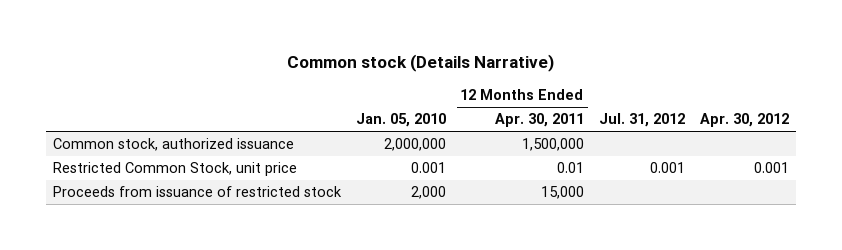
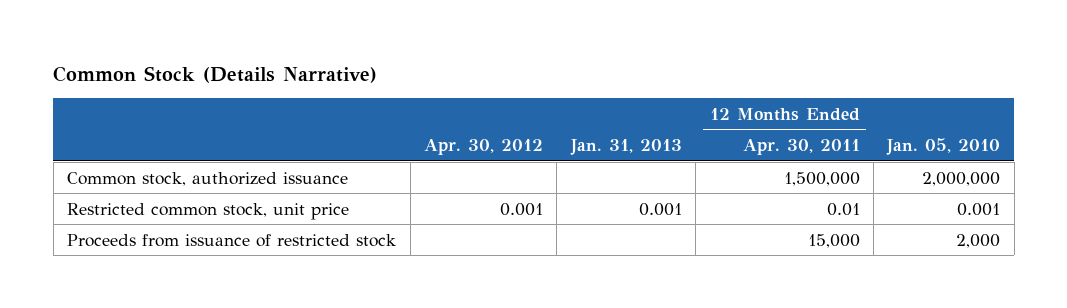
- Common stock (Details Narrative)
+ Common Stock (Details Narrative)
- | Jan. 05, 2010 | 12 Months Ended Apr. 30, 2011 | Jul. 31, 2012 | Apr. 30, 2012
+ | Apr. 30, 2012 | Jan. 31, 2013 | 12 Months Ended Apr. 30, 2011 | Jan. 05, 2010
- Restricted Common Stock, unit price | 0.001 | 0.01 | 0.001 | 0.001
+ Restricted common stock, unit price | 0.001 | 0.001 | 0.01 | 0.001

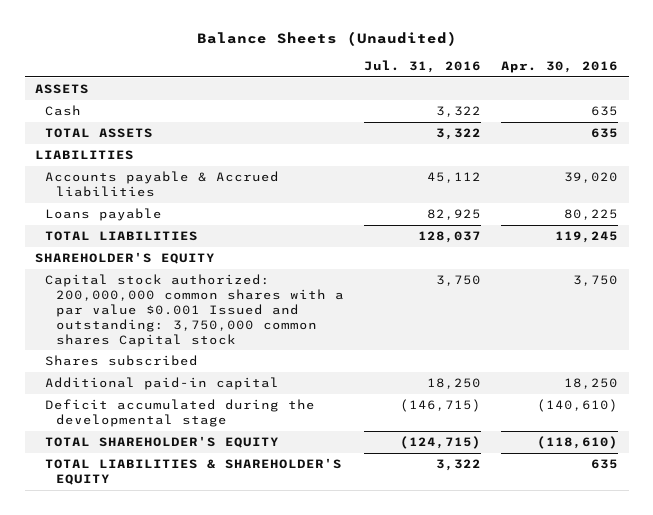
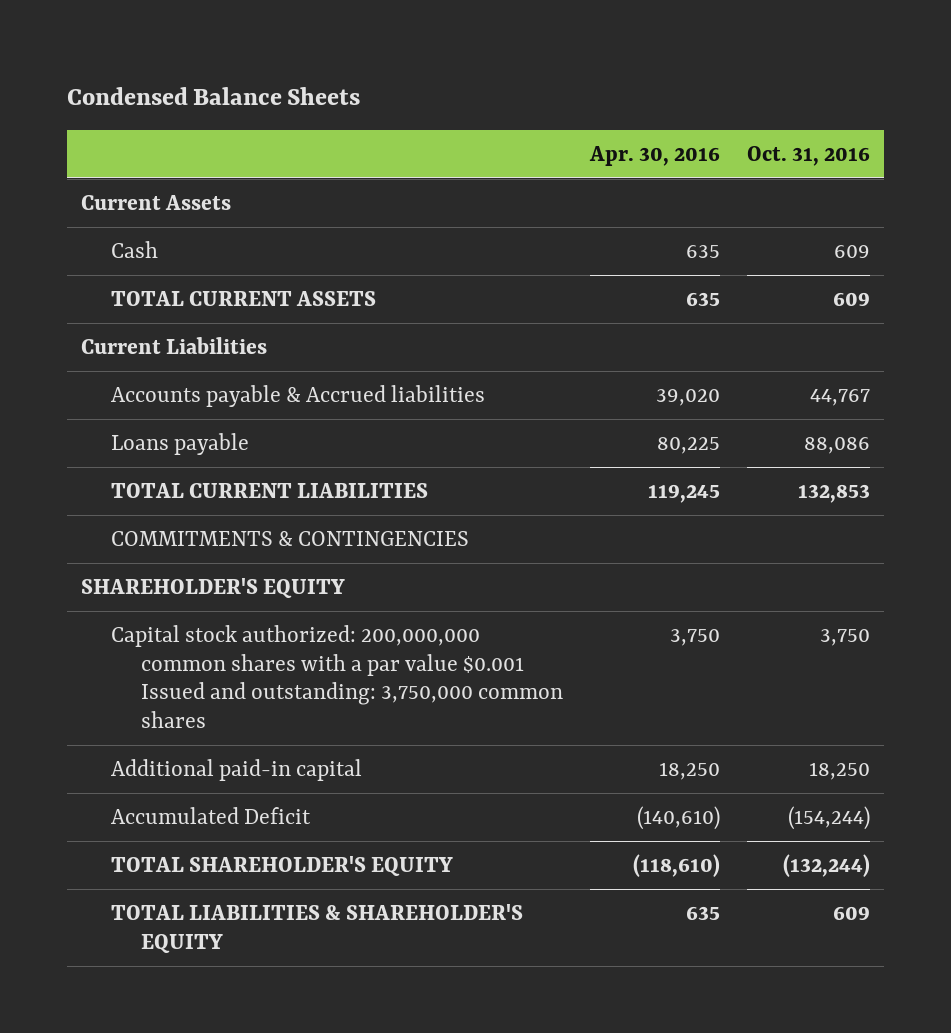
- Balance Sheets (Unaudited)
+ Condensed Balance Sheets
- | Jul. 31, 2016 | Apr. 30, 2016
+ | Apr. 30, 2016 | Oct. 31, 2016
- ASSETS
+ Current Assets
- TOTAL ASSETS | 3,322 | 635
- LIABILITIES
+ TOTAL CURRENT ASSETS | 635 | 609
+ Current Liabilities
- TOTAL LIABILITIES | 128,037 | 119,245
+ TOTAL CURRENT LIABILITIES | 119,245 | 132,853
+ COMMITMENTS & CONTINGENCIES
- Capital stock authorized: 200,000,000 common shares with a par value $0.001 Issued and outstanding: 3,750,000 common shares Capital stock | 3,750 | 3,750
- Shares subscribed
+ Capital stock authorized: 200,000,000 common shares with a par value $0.001 Issued and outstanding: 3,750,000 common shares | 3,750 | 3,750
- Deficit accumulated during the developmental stage | (146,715) | (140,610)
+ Accumulated Deficit | (140,610) | (154,244)

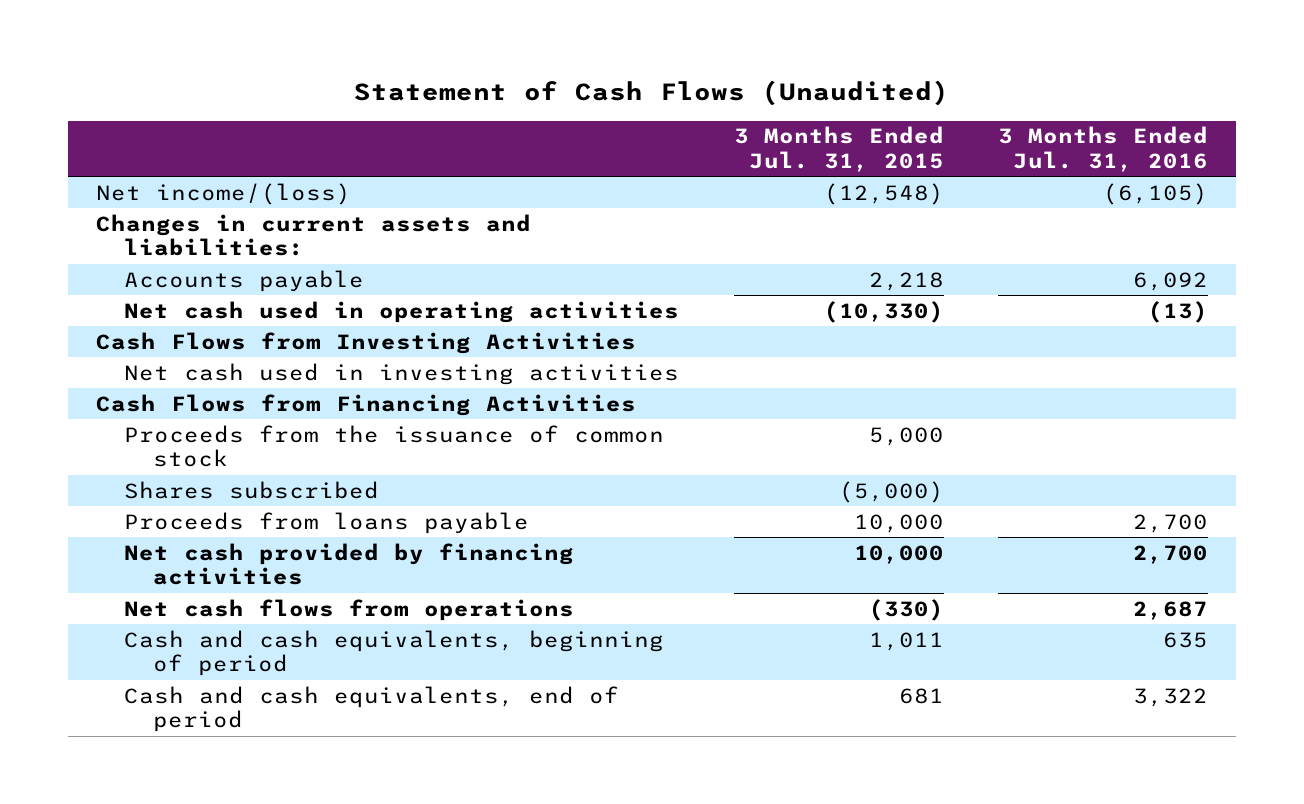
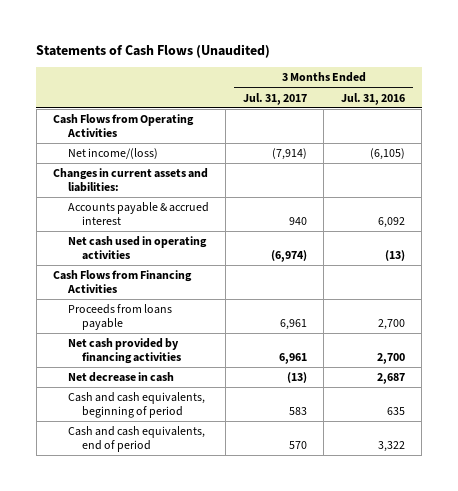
- Statement of Cash Flows (Unaudited)
+ Statements of Cash Flows (Unaudited)
- | 3 Months Ended Jul. 31, 2015 | 3 Months Ended Jul. 31, 2016
+ | 3 Months Ended Jul. 31, 2017 | 3 Months Ended Jul. 31, 2016
+ Cash Flows from Operating Activities
- Accounts payable | 2,218 | 6,092
+ Accounts payable & accrued interest | 940 | 6,092
- Cash Flows from Investing Activities
- Net cash used in investing activities
- Proceeds from the issuance of common stock | 5,000 |
- Shares subscribed | (5,000) |
- Net cash flows from operations | (330) | 2,687
+ Net decrease in cash | (13) | 2,687

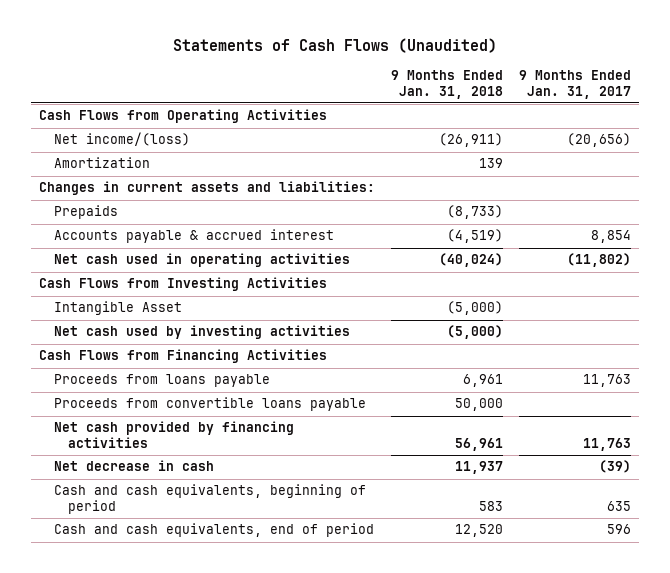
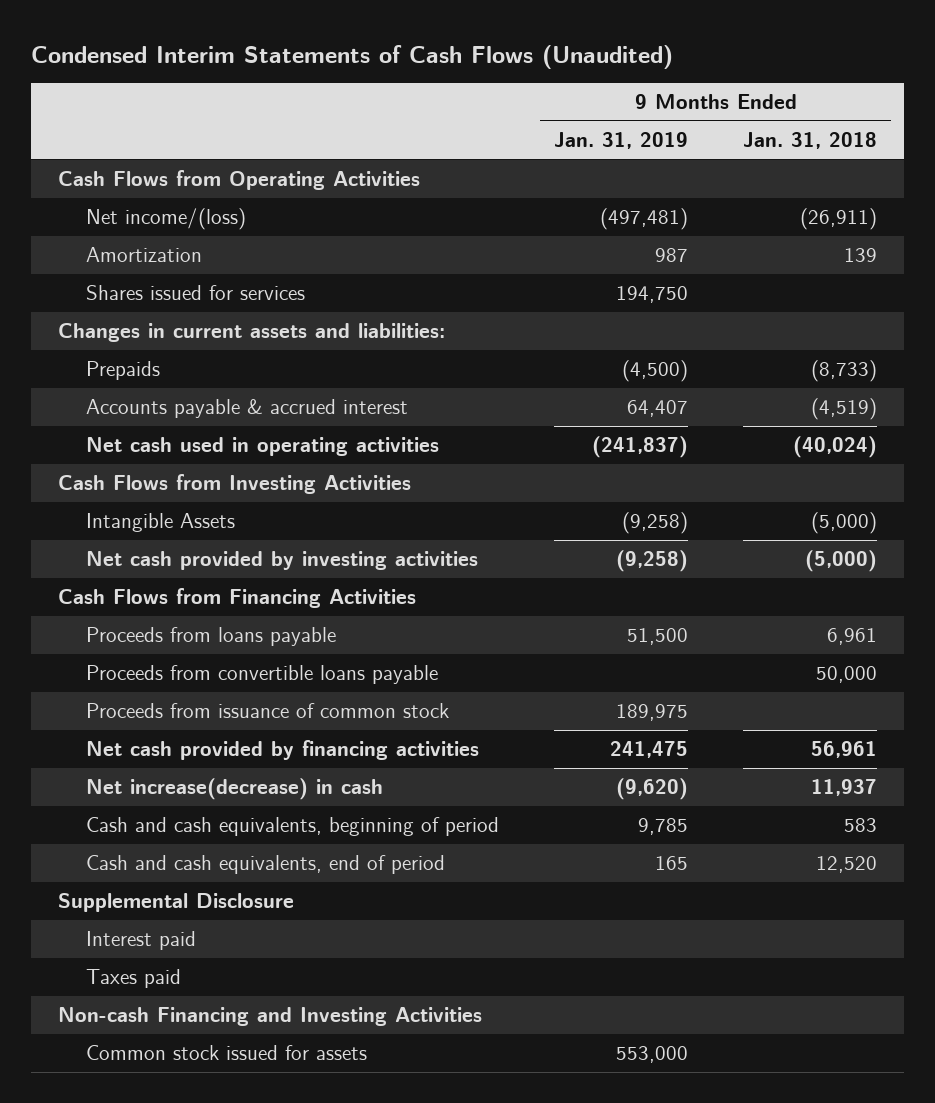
- Statements of Cash Flows (Unaudited)
+ Condensed Interim Statements of Cash Flows (Unaudited)
- | 9 Months Ended Jan. 31, 2018 | 9 Months Ended Jan. 31, 2017
+ | 9 Months Ended Jan. 31, 2019 | 9 Months Ended Jan. 31, 2018
+ Shares issued for services | 194,750 |
- Intangible Asset | (5,000) |
- Net cash used by investing activities | (5,000) |
+ Intangible Assets | (9,258) | (5,000)
+ Net cash provided by investing activities | (9,258) | (5,000)
+ Proceeds from issuance of common stock | 189,975 |
- Net decrease in cash | 11,937 | (39)
+ Net increase(decrease) in cash | (9,620) | 11,937
+ Supplemental Disclosure
+ Interest paid
+ Taxes paid
+ Non-cash Financing and Investing Activities
+ Common stock issued for assets | 553,000 |

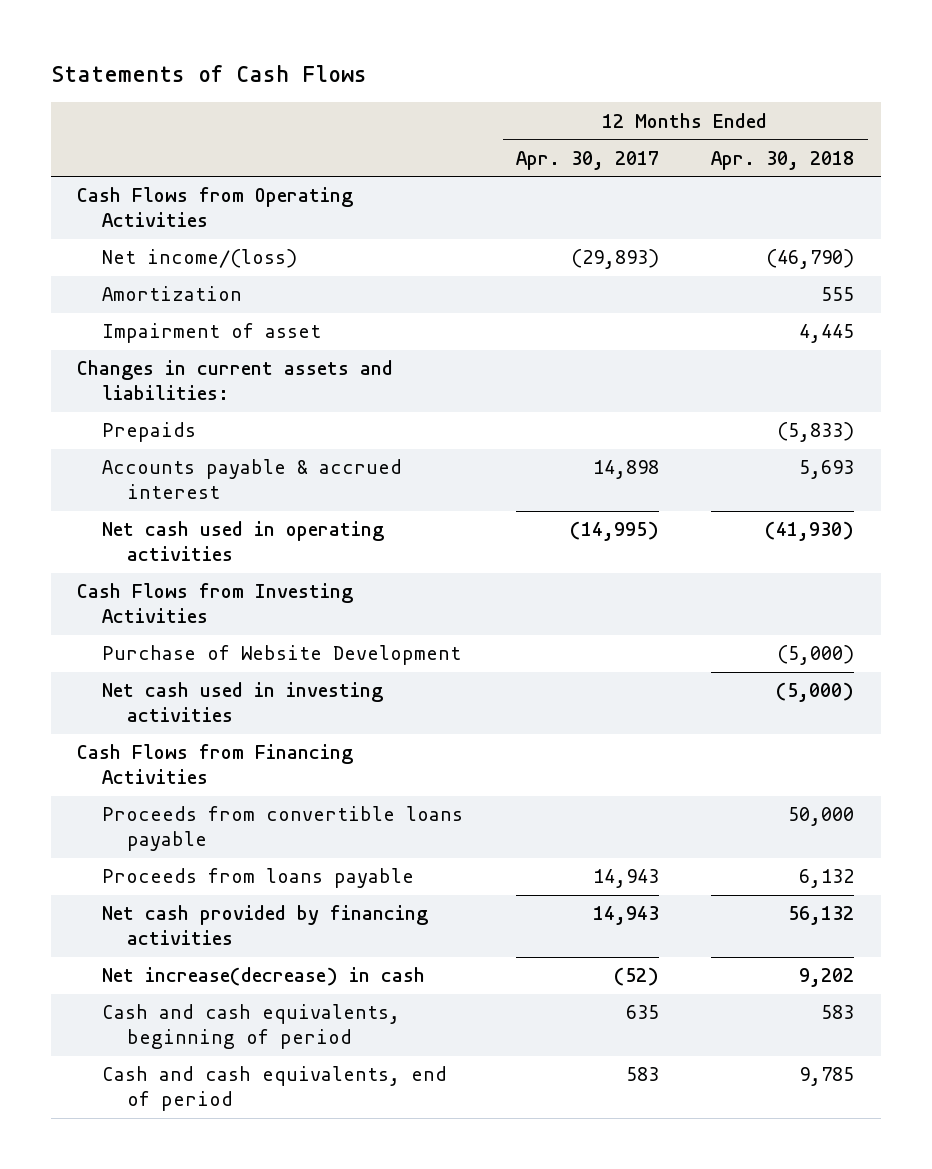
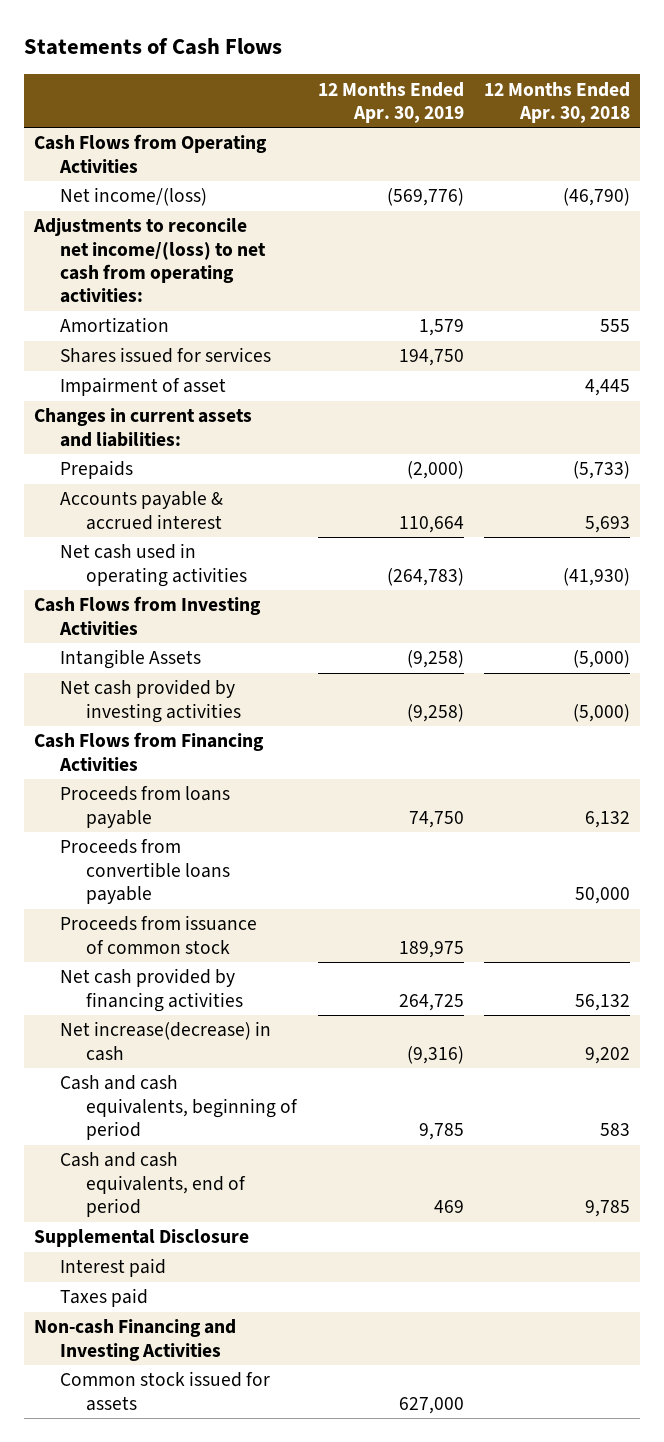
- | 12 Months Ended Apr. 30, 2017 | 12 Months Ended Apr. 30, 2018
+ | 12 Months Ended Apr. 30, 2019 | 12 Months Ended Apr. 30, 2018
+ Adjustments to reconcile net income/(loss) to net cash from operating activities:
+ Shares issued for services | 194,750 |
- Prepaids | | (5,833)
+ Prepaids | (2,000) | (5,733)
- Purchase of Website Development | | (5,000)
- Net cash used in investing activities | | (5,000)
+ Intangible Assets | (9,258) | (5,000)
+ Net cash provided by investing activities | (9,258) | (5,000)
moved down: Proceeds from convertible loans payable | | 50,000
+ Proceeds from issuance of common stock | 189,975 |
+ Supplemental Disclosure
+ Interest paid
+ Taxes paid
+ Non-cash Financing and Investing Activities
+ Common stock issued for assets | 627,000 |

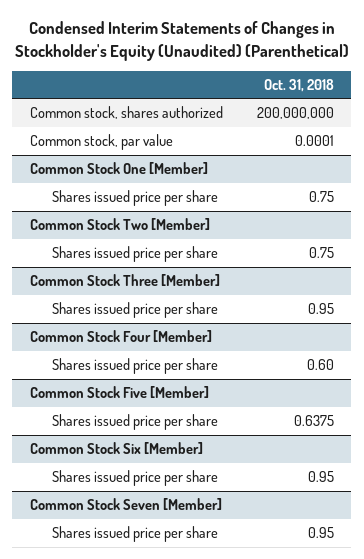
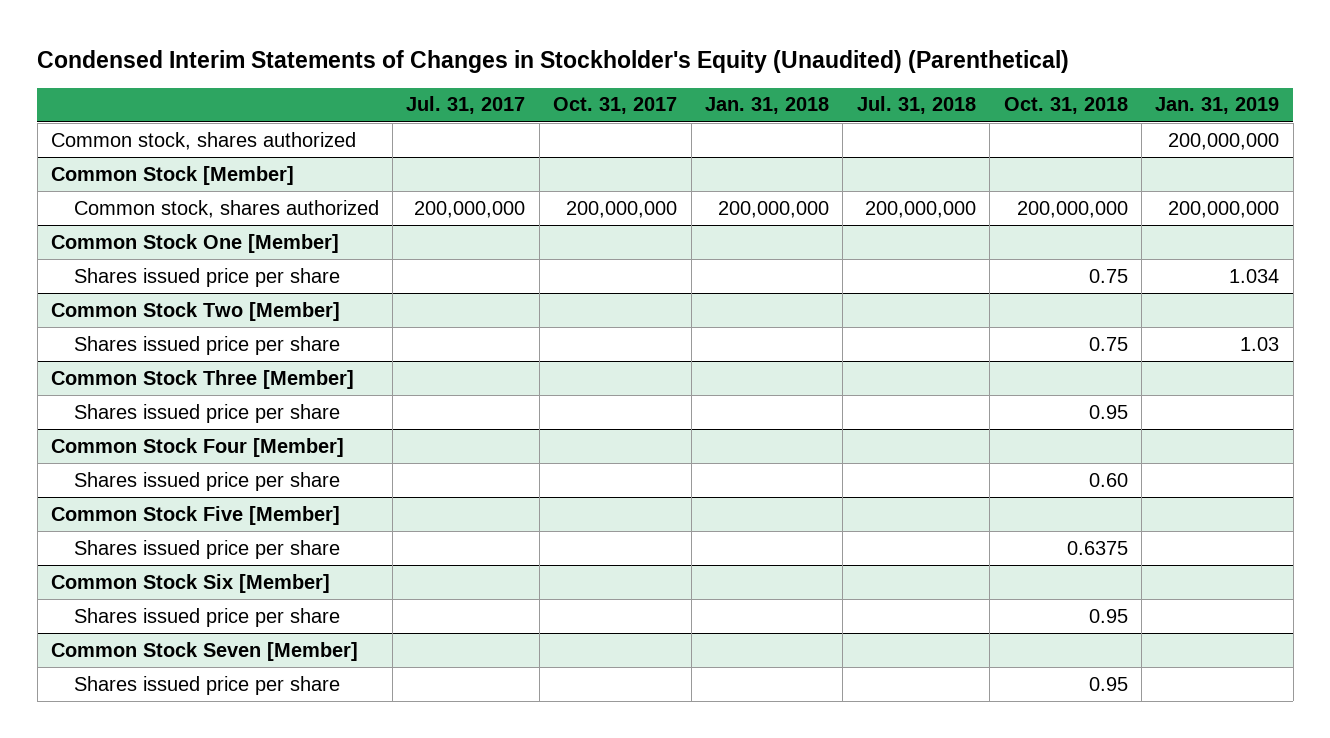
- | Oct. 31, 2018
+ | Jul. 31, 2017 | Oct. 31, 2017 | Jan. 31, 2018 | Jul. 31, 2018 | Oct. 31, 2018 | Jan. 31, 2019
+ Common stock, shares authorized | | | | | | 200,000,000
+ Common Stock [Member]
- Common stock, par value | 0.0001

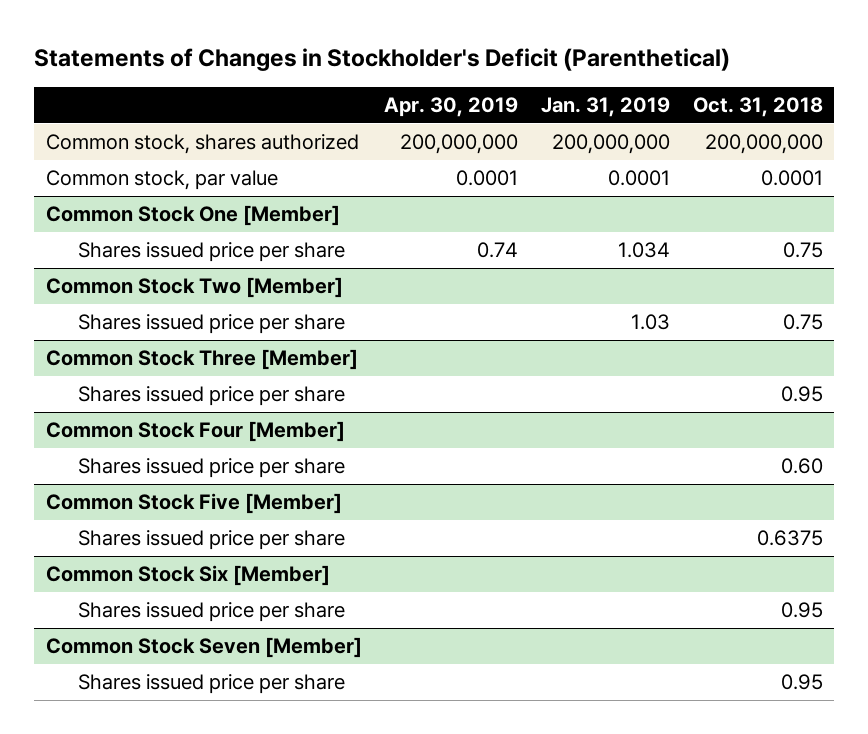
- Condensed Interim Statements of Changes in Stockholder's Equity (Unaudited) (Parenthetical)
+ Statements of Changes in Stockholder's Deficit (Parenthetical)
- | Jul. 31, 2017 | Oct. 31, 2017 | Jan. 31, 2018 | Jul. 31, 2018 | Oct. 31, 2018 | Jan. 31, 2019
+ | Apr. 30, 2019 | Jan. 31, 2019 | Oct. 31, 2018
- Common stock, shares authorized | | | | | | 200,000,000
- Common Stock [Member]
+ Common stock, par value | 0.0001 | 0.0001 | 0.0001

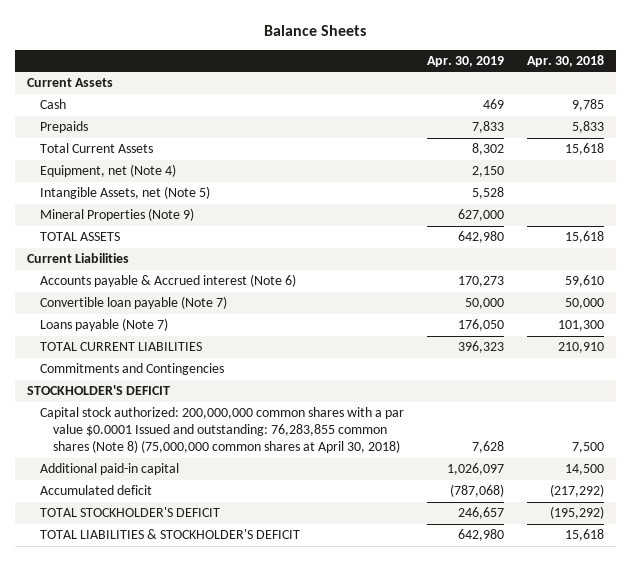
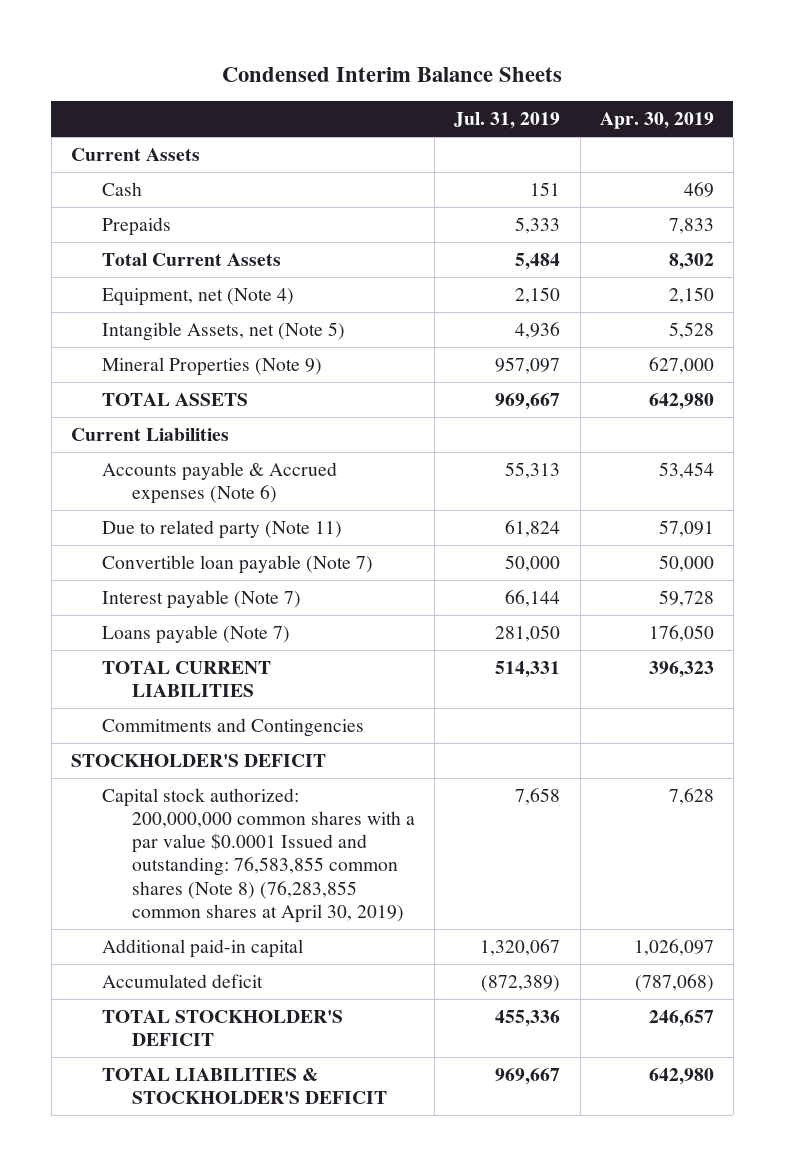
- Balance Sheets
+ Condensed Interim Balance Sheets
- | Apr. 30, 2019 | Apr. 30, 2018
+ | Jul. 31, 2019 | Apr. 30, 2019
- Accounts payable & Accrued interest (Note 6) | 170,273 | 59,610
+ Accounts payable & Accrued expenses (Note 6) | 55,313 | 53,454
+ Due to related party (Note 11) | 61,824 | 57,091
+ Interest payable (Note 7) | 66,144 | 59,728
- Capital stock authorized: 200,000,000 common shares with a par value $0.0001 Issued and outstanding: 76,283,855 common shares (Note 8) (75,000,000 common shares at April 30, 2018) | 7,628 | 7,500
+ Capital stock authorized: 200,000,000 common shares with a par value $0.0001 Issued and outstanding: 76,583,855 common shares (Note 8) (76,283,855 common shares at April 30, 2019) | 7,658 | 7,628

